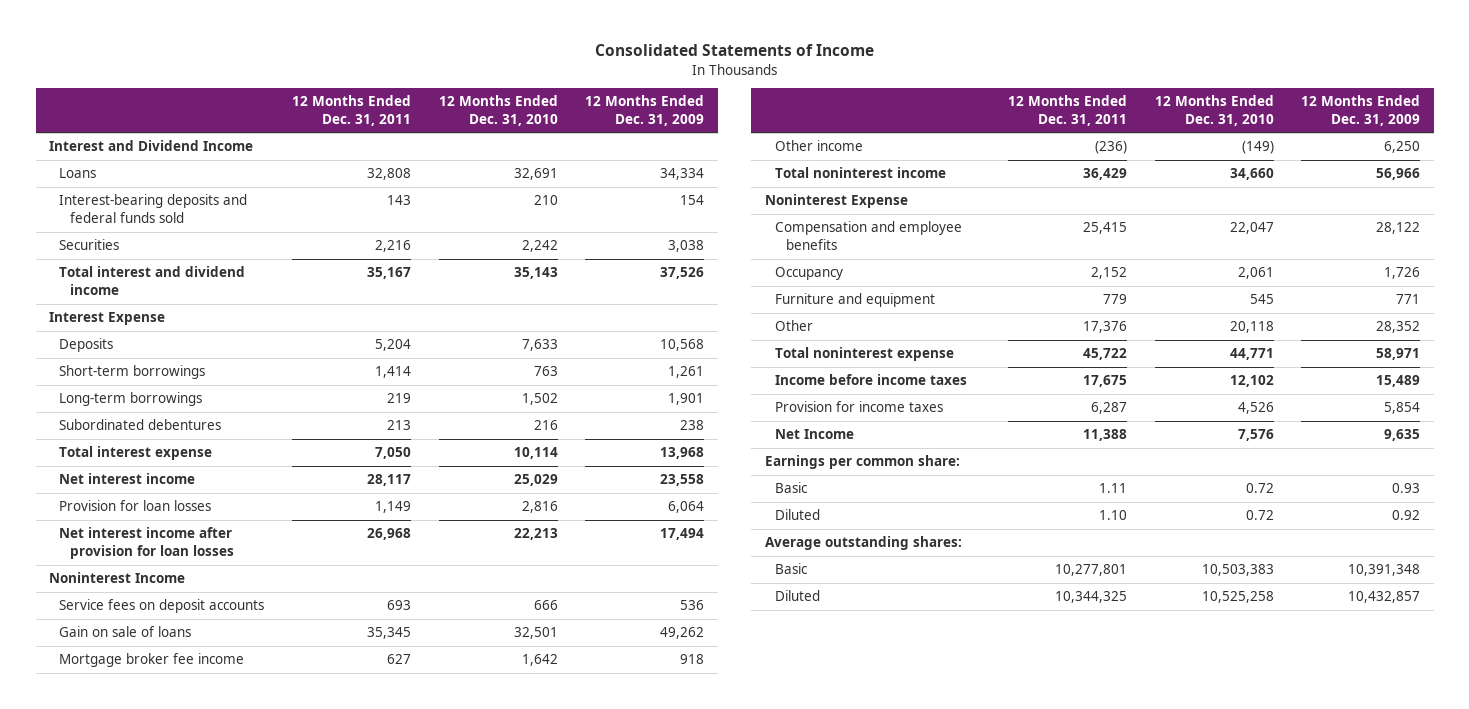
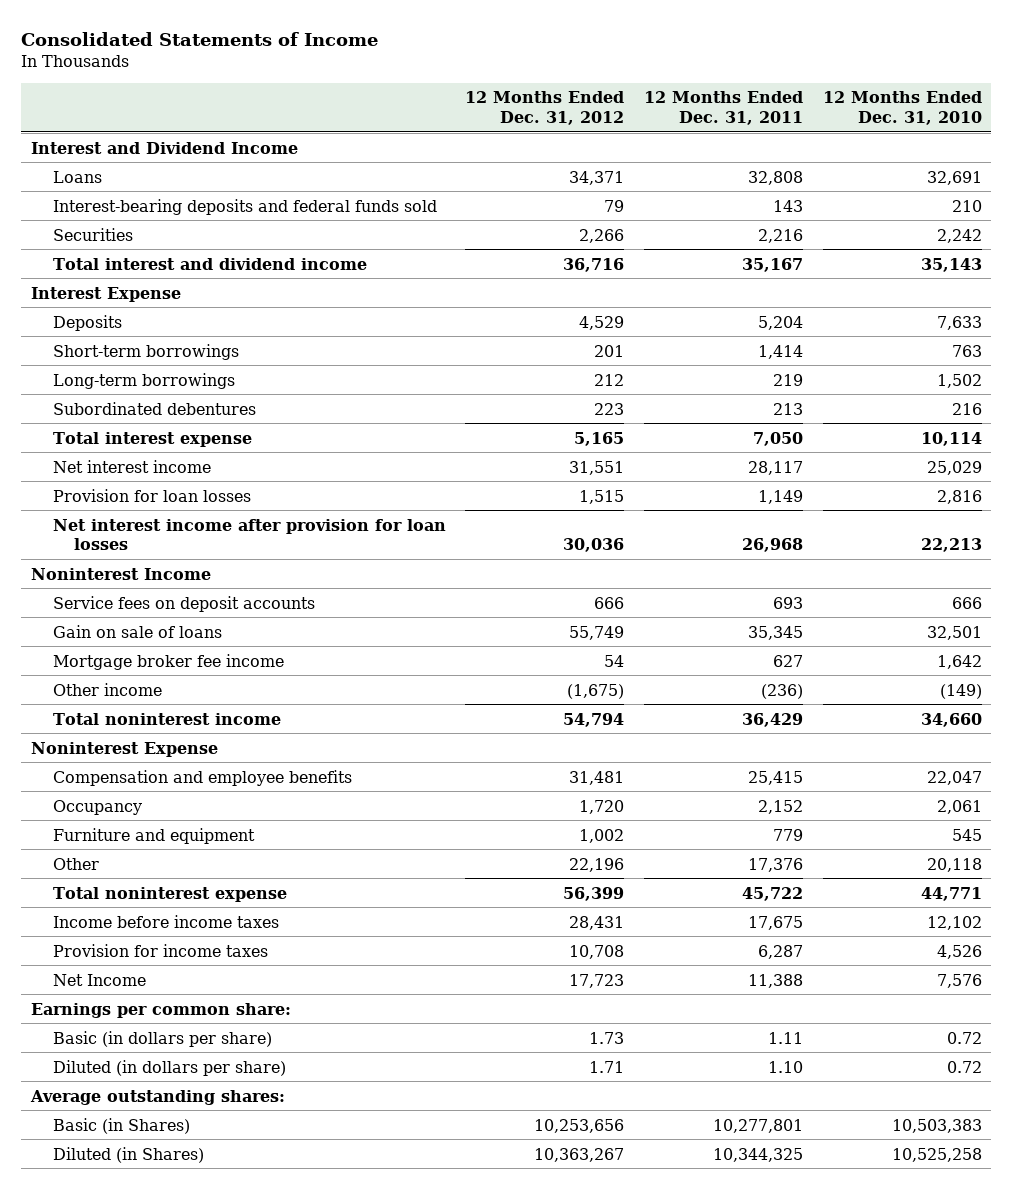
- | 12 Months Ended Dec. 31, 2011 | 12 Months Ended Dec. 31, 2010 | 12 Months Ended Dec. 31, 2009
+ | 12 Months Ended Dec. 31, 2012 | 12 Months Ended Dec. 31, 2011 | 12 Months Ended Dec. 31, 2010
- Basic | 1.11 | 0.72 | 0.93
- Diluted | 1.10 | 0.72 | 0.92
+ Basic (in dollars per share) | 1.73 | 1.11 | 0.72
+ Diluted (in dollars per share) | 1.71 | 1.10 | 0.72
- Basic | 10,277,801 | 10,503,383 | 10,391,348
- Diluted | 10,344,325 | 10,525,258 | 10,432,857
+ Basic (in Shares) | 10,253,656 | 10,277,801 | 10,503,383
+ Diluted (in Shares) | 10,363,267 | 10,344,325 | 10,525,258

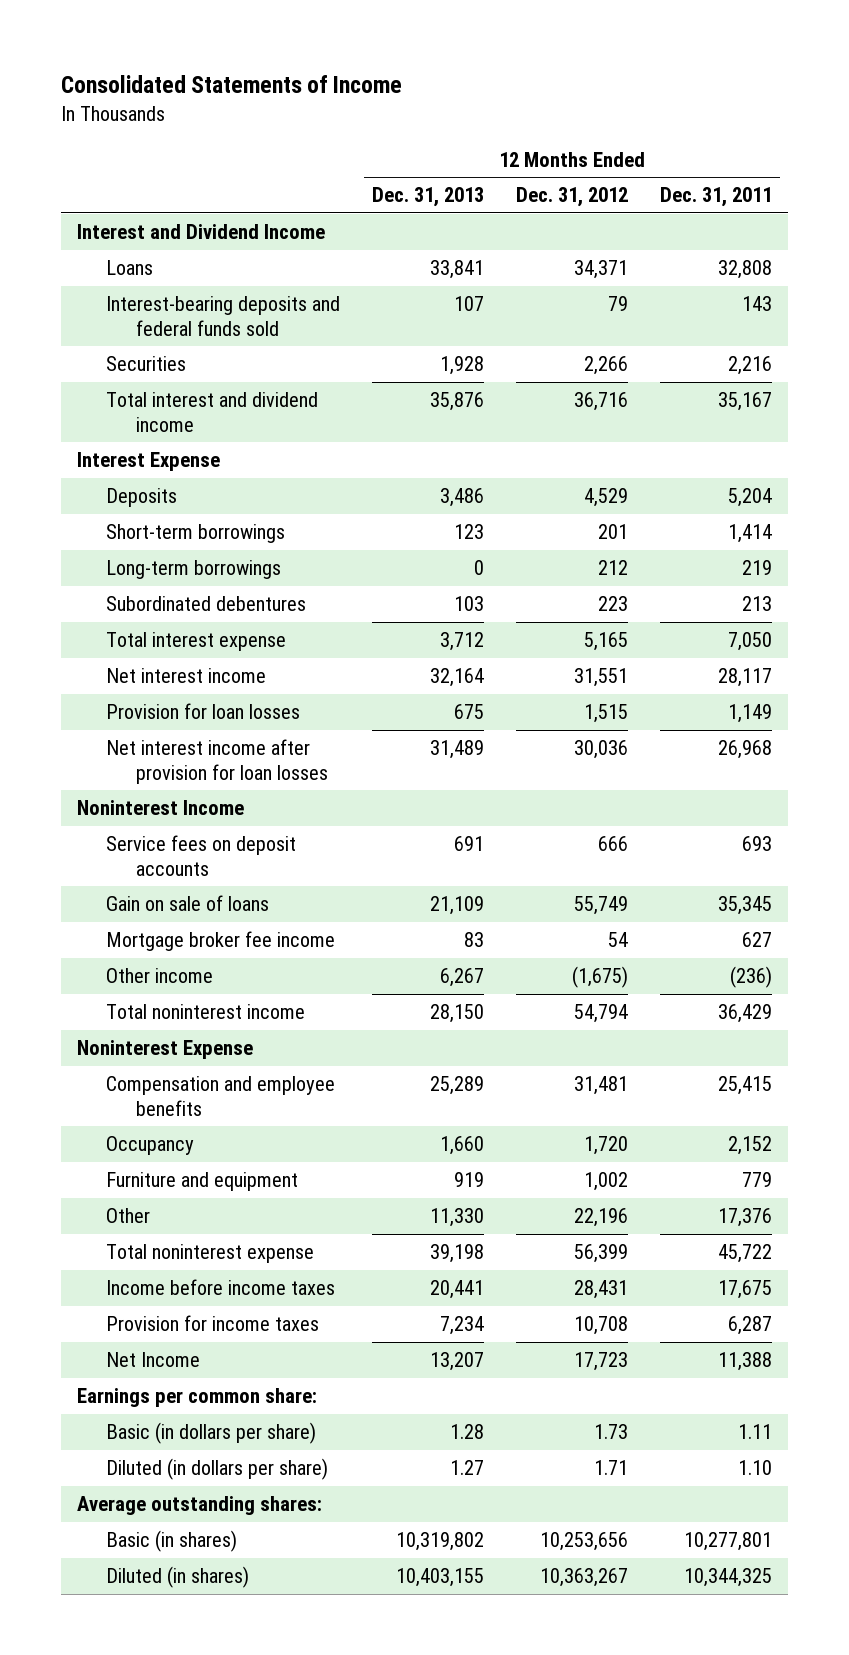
- | 12 Months Ended Dec. 31, 2012 | 12 Months Ended Dec. 31, 2011 | 12 Months Ended Dec. 31, 2010
+ | 12 Months Ended Dec. 31, 2013 | 12 Months Ended Dec. 31, 2012 | 12 Months Ended Dec. 31, 2011
- Basic (in Shares) | 10,253,656 | 10,277,801 | 10,503,383
- Diluted (in Shares) | 10,363,267 | 10,344,325 | 10,525,258
+ Basic (in shares) | 10,319,802 | 10,253,656 | 10,277,801
+ Diluted (in shares) | 10,403,155 | 10,363,267 | 10,344,325

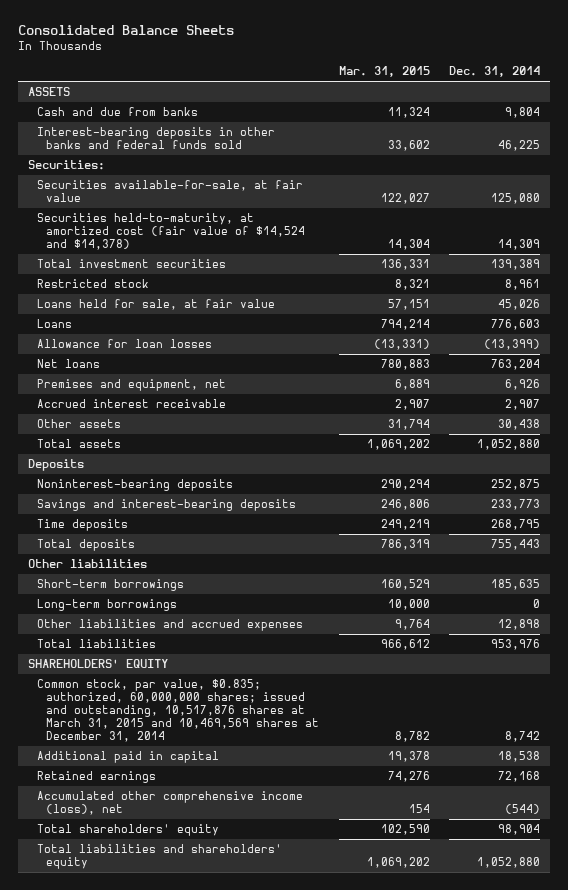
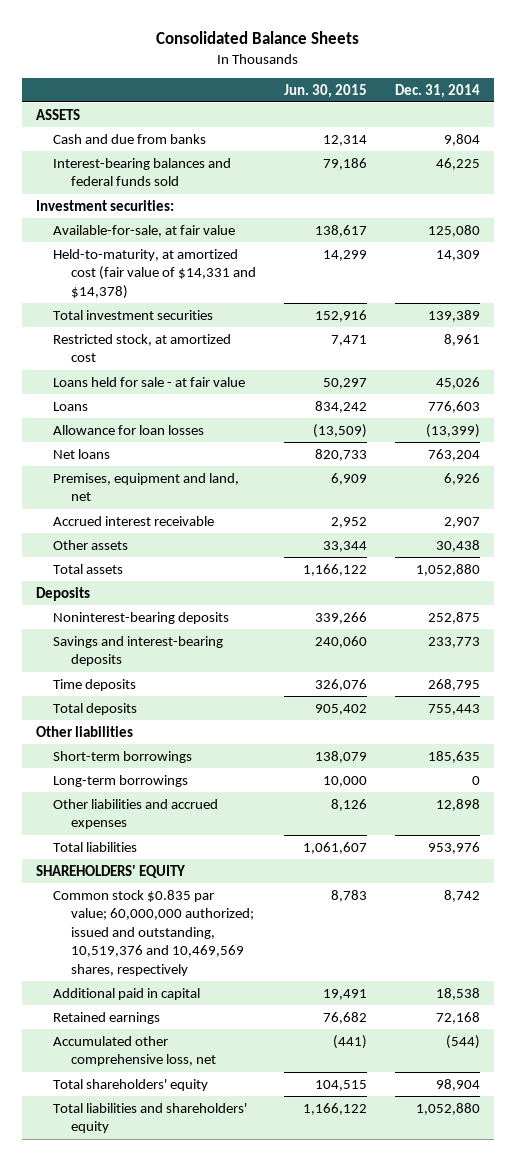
- | Mar. 31, 2015 | Dec. 31, 2014
+ | Jun. 30, 2015 | Dec. 31, 2014
- Interest-bearing deposits in other banks and federal funds sold | 33,602 | 46,225
- Securities:
- Securities available-for-sale, at fair value | 122,027 | 125,080
- Securities held-to-maturity, at amortized cost (fair value of $14,524 and $14,378) | 14,304 | 14,309
+ Interest-bearing balances and federal funds sold | 79,186 | 46,225
+ Investment securities:
+ Available-for-sale, at fair value | 138,617 | 125,080
+ Held-to-maturity, at amortized cost (fair value of $14,331 and $14,378) | 14,299 | 14,309
- Restricted stock | 8,321 | 8,961
- Loans held for sale, at fair value | 57,151 | 45,026
+ Restricted stock, at amortized cost | 7,471 | 8,961
+ Loans held for sale - at fair value | 50,297 | 45,026
- Premises and equipment, net | 6,889 | 6,926
+ Premises, equipment and land, net | 6,909 | 6,926
- Common stock, par value, $0.835; authorized, 60,000,000 shares; issued and outstanding, 10,517,876 shares at March 31, 2015 and 10,469,569 shares at December 31, 2014 | 8,782 | 8,742
+ Common stock $0.835 par value; 60,000,000 authorized; issued and outstanding, 10,519,376 and 10,469,569 shares, respectively | 8,783 | 8,742
- Accumulated other comprehensive income (loss), net | 154 | (544)
+ Accumulated other comprehensive loss, net | (441) | (544)

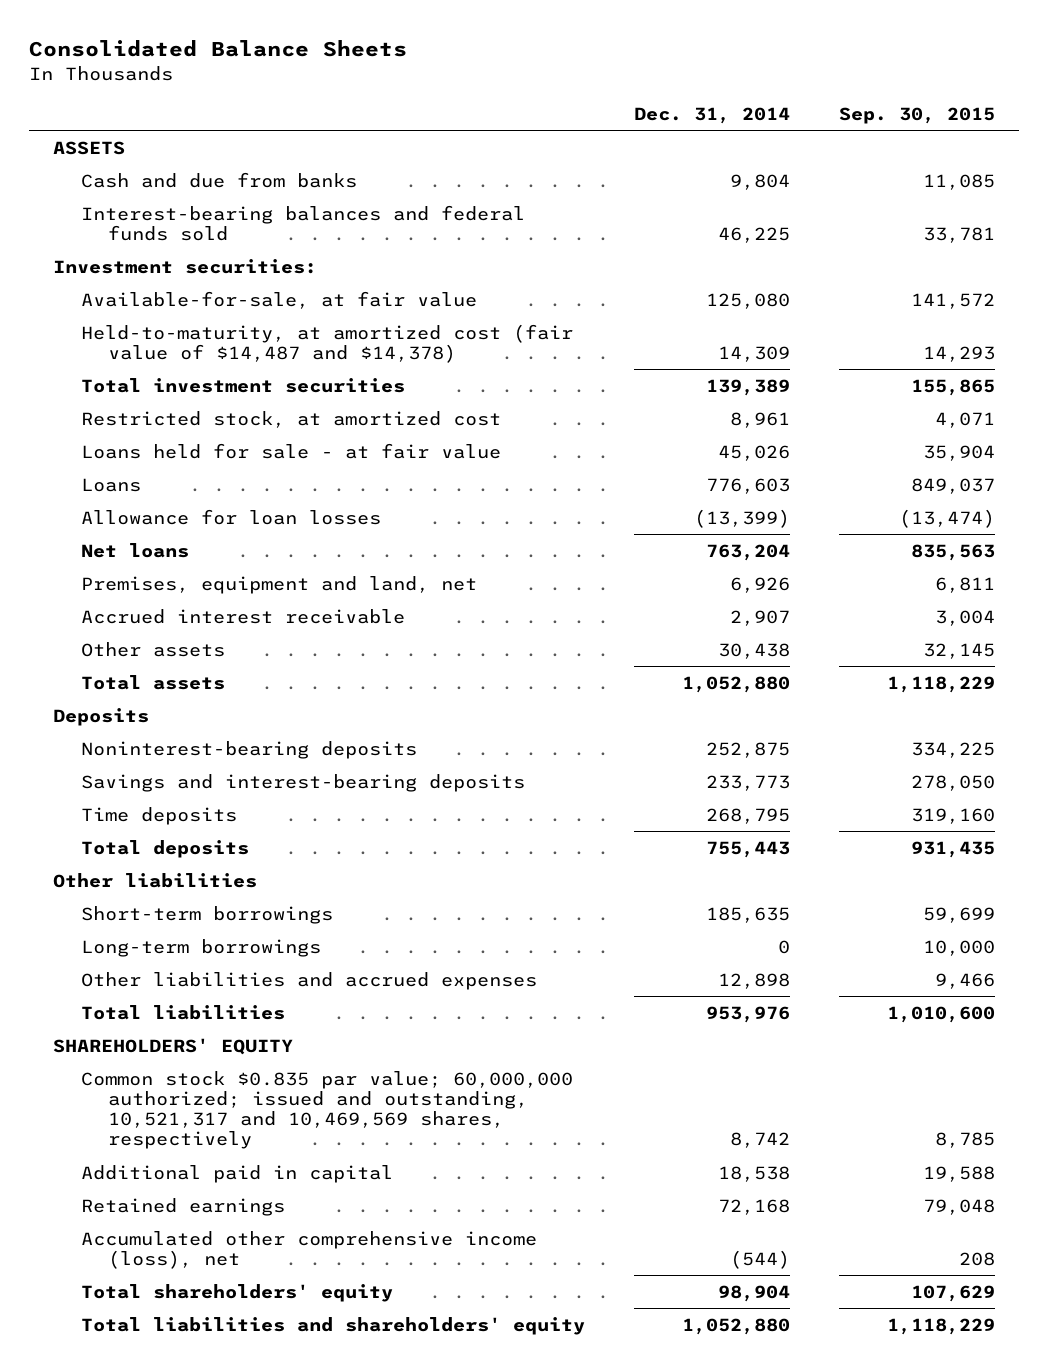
- | Jun. 30, 2015 | Dec. 31, 2014
+ | Dec. 31, 2014 | Sep. 30, 2015
- Held-to-maturity, at amortized cost (fair value of $14,331 and $14,378) | 14,299 | 14,309
+ Held-to-maturity, at amortized cost (fair value of $14,487 and $14,378) | 14,309 | 14,293
- Common stock $0.835 par value; 60,000,000 authorized; issued and outstanding, 10,519,376 and 10,469,569 shares, respectively | 8,783 | 8,742
+ Common stock $0.835 par value; 60,000,000 authorized; issued and outstanding, 10,521,317 and 10,469,569 shares, respectively | 8,742 | 8,785
- Accumulated other comprehensive loss, net | (441) | (544)
+ Accumulated other comprehensive income (loss), net | (544) | 208

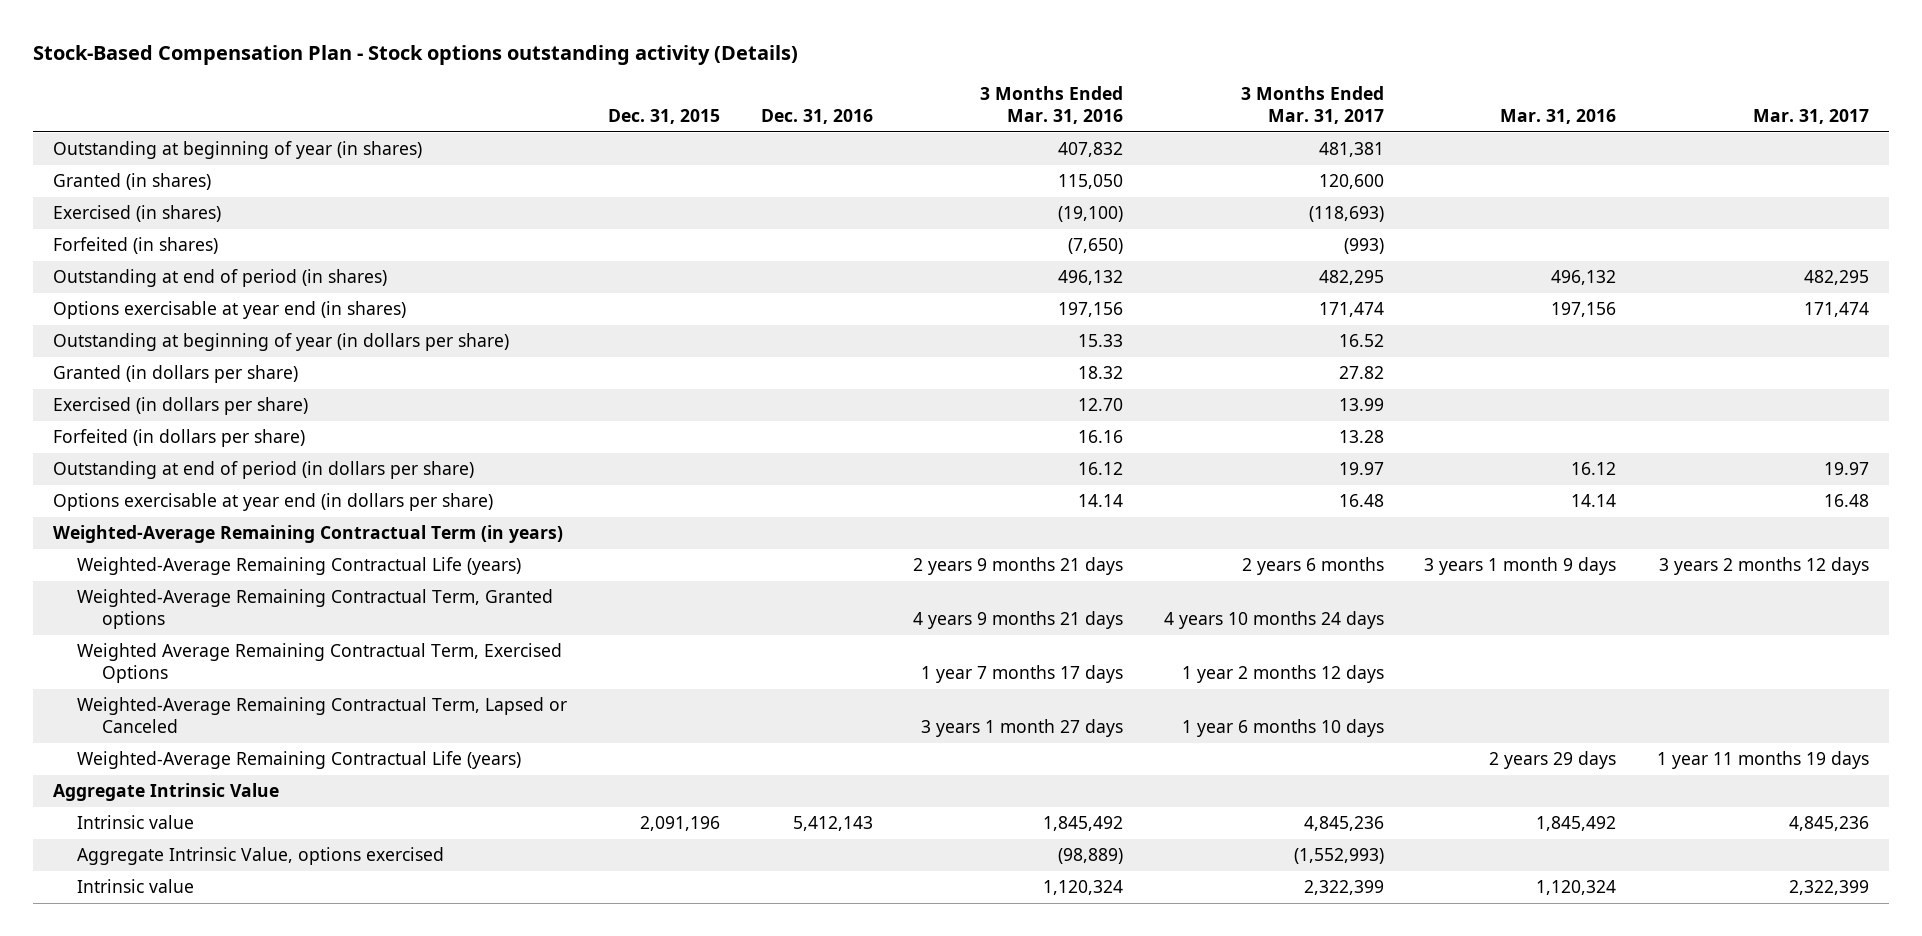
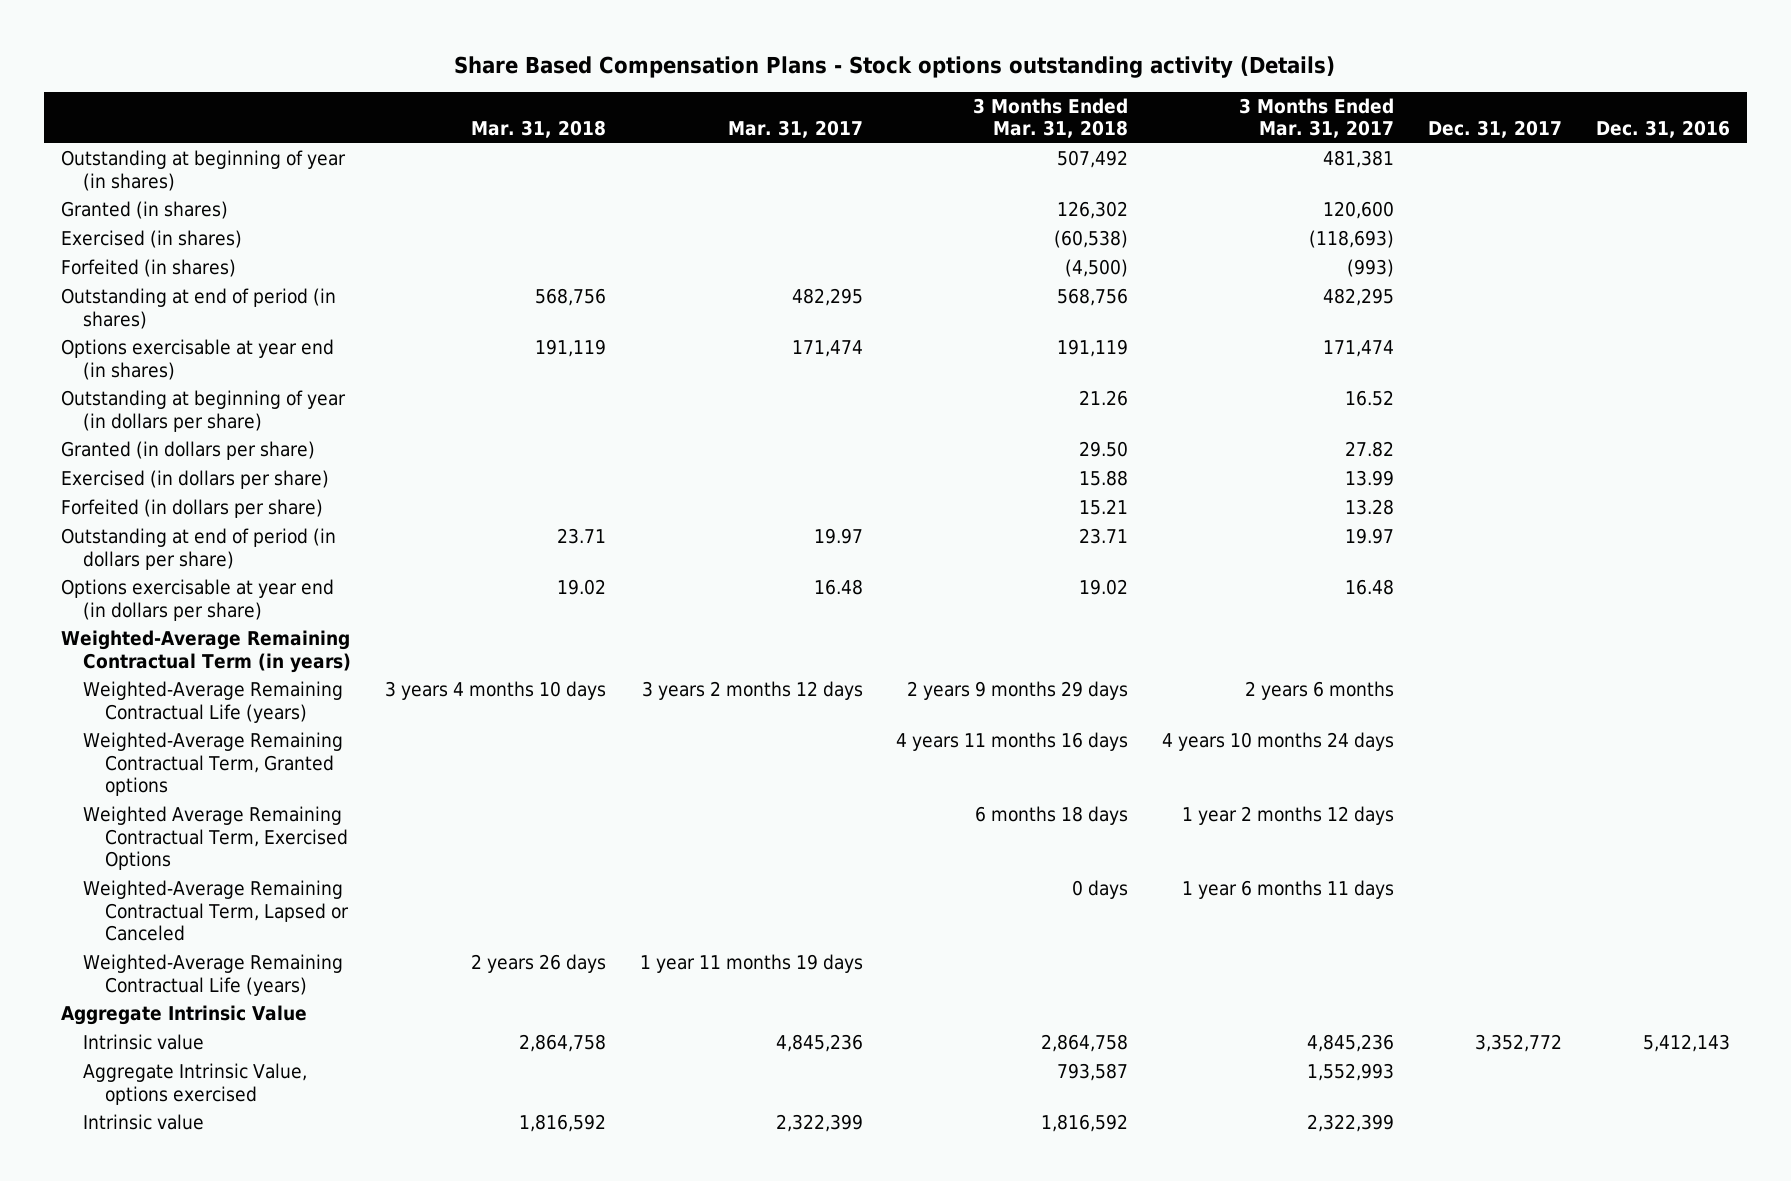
- Stock-Based Compensation Plan - Stock options outstanding activity (Details)
+ Share Based Compensation Plans - Stock options outstanding activity (Details)
- | Dec. 31, 2015 | Dec. 31, 2016 | 3 Months Ended Mar. 31, 2016 | 3 Months Ended Mar. 31, 2017 | Mar. 31, 2016 | Mar. 31, 2017
+ | Mar. 31, 2018 | Mar. 31, 2017 | 3 Months Ended Mar. 31, 2018 | 3 Months Ended Mar. 31, 2017 | Dec. 31, 2017 | Dec. 31, 2016
- Weighted-Average Remaining Contractual Term, Lapsed or Canceled | | | 3 years 1 month 27 days | 1 year 6 months 10 days | |
+ Weighted-Average Remaining Contractual Term, Lapsed or Canceled | | | 0 days | 1 year 6 months 11 days | |
- Aggregate Intrinsic Value, options exercised | | | (98,889) | (1,552,993) | |
+ Aggregate Intrinsic Value, options exercised | | | 793,587 | 1,552,993 | |

